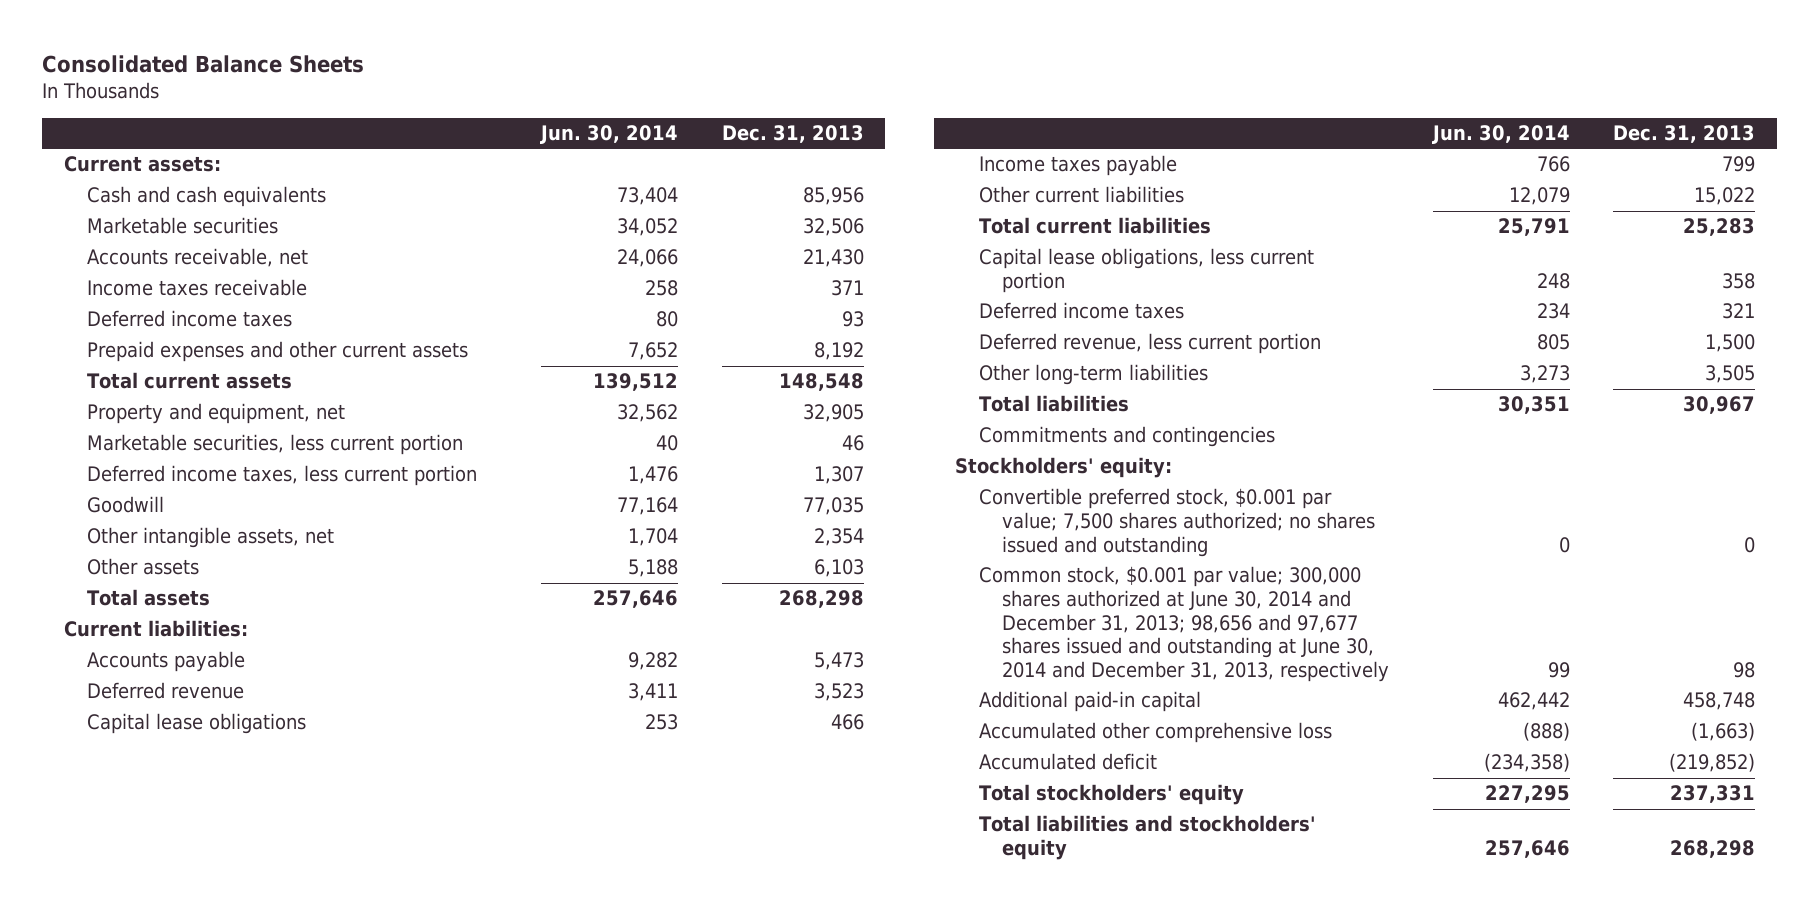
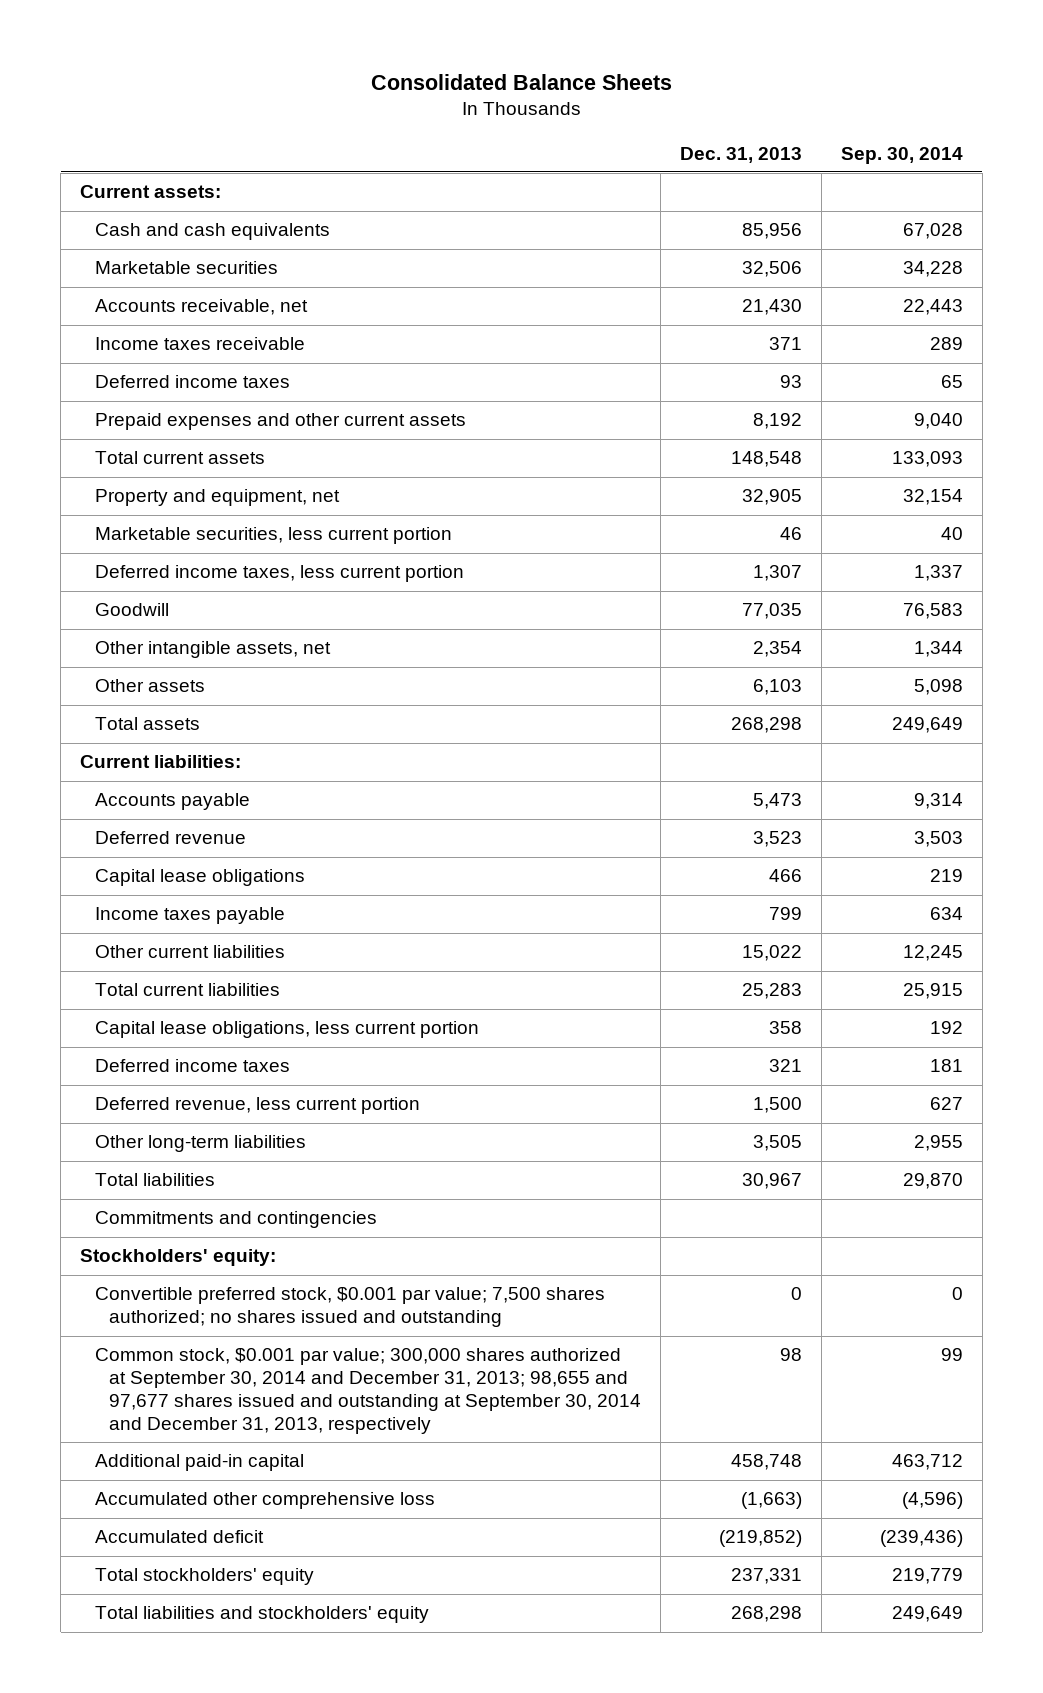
- | Jun. 30, 2014 | Dec. 31, 2013
+ | Dec. 31, 2013 | Sep. 30, 2014
- Common stock, $0.001 par value; 300,000 shares authorized at June 30, 2014 and December 31, 2013; 98,656 and 97,677 shares issued and outstanding at June 30, 2014 and December 31, 2013, respectively | 99 | 98
+ Common stock, $0.001 par value; 300,000 shares authorized at September 30, 2014 and December 31, 2013; 98,655 and 97,677 shares issued and outstanding at September 30, 2014 and December 31, 2013, respectively | 98 | 99

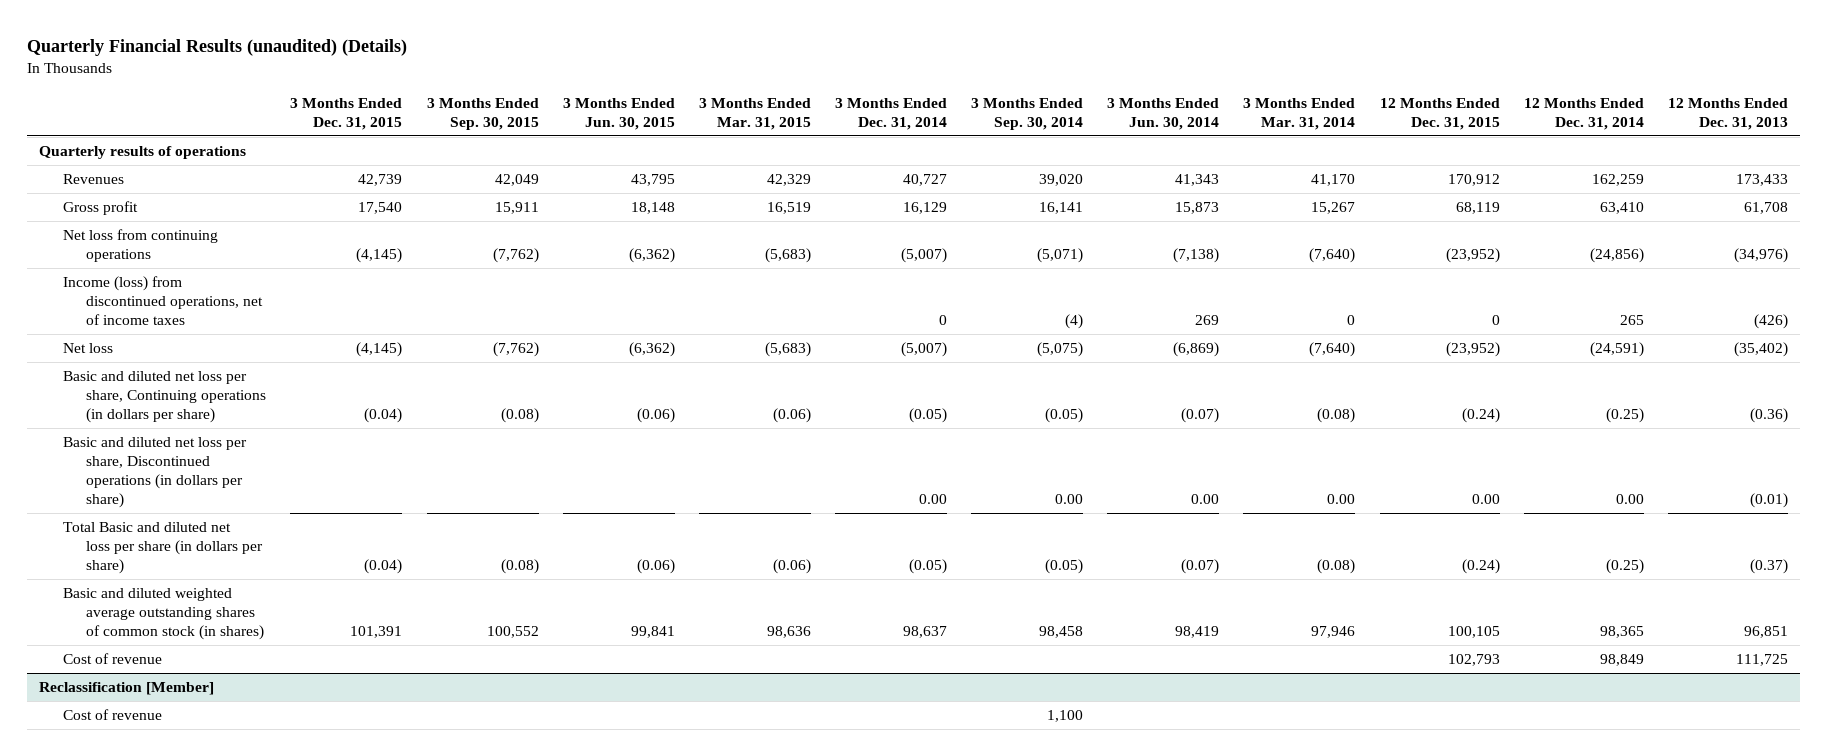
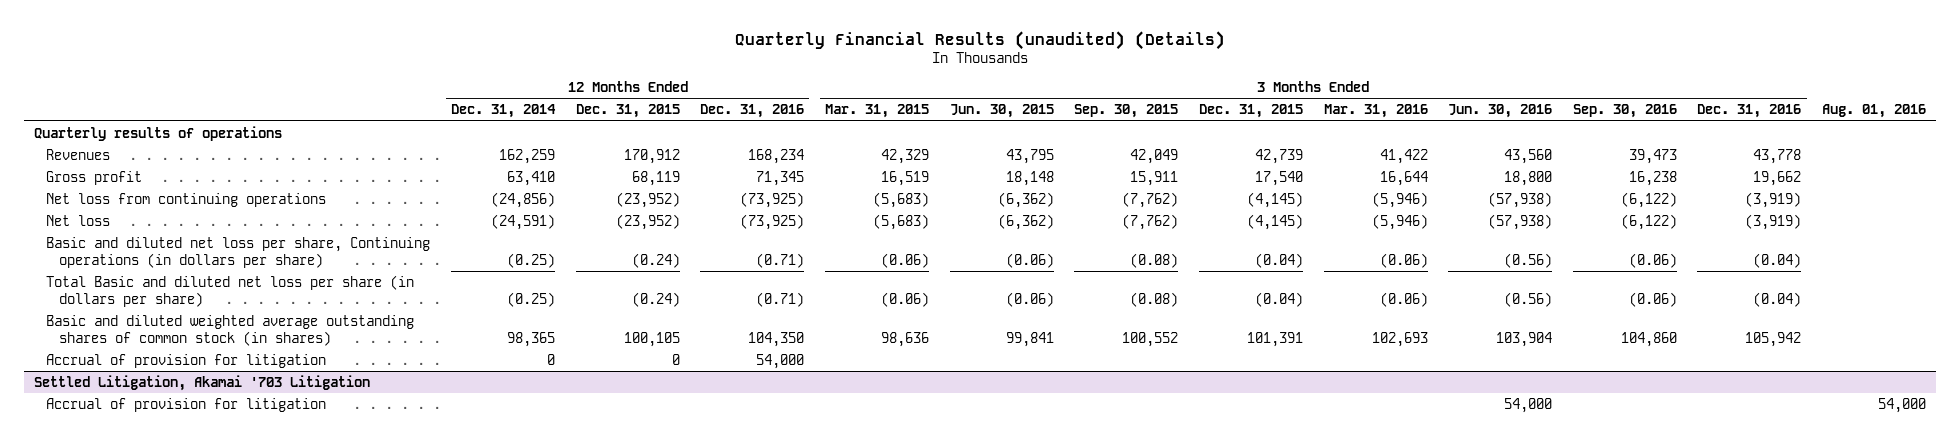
- | 3 Months Ended Dec. 31, 2015 | 3 Months Ended Sep. 30, 2015 | 3 Months Ended Jun. 30, 2015 | 3 Months Ended Mar. 31, 2015 | 3 Months Ended Dec. 31, 2014 | 3 Months Ended Sep. 30, 2014 | 3 Months Ended Jun. 30, 2014 | 3 Months Ended Mar. 31, 2014 | 12 Months Ended Dec. 31, 2015 | 12 Months Ended Dec. 31, 2014 | 12 Months Ended Dec. 31, 2013
+ | 12 Months Ended Dec. 31, 2014 | 12 Months Ended Dec. 31, 2015 | 12 Months Ended Dec. 31, 2016 | 3 Months Ended Mar. 31, 2015 | 3 Months Ended Jun. 30, 2015 | 3 Months Ended Sep. 30, 2015 | 3 Months Ended Dec. 31, 2015 | 3 Months Ended Mar. 31, 2016 | 3 Months Ended Jun. 30, 2016 | 3 Months Ended Sep. 30, 2016 | 3 Months Ended Dec. 31, 2016 | Aug. 01, 2016
- Income (loss) from discontinued operations, net of income taxes | | | | | 0 | (4) | 269 | 0 | 0 | 265 | (426)
- Basic and diluted net loss per share, Discontinued operations (in dollars per share) | | | | | 0.00 | 0.00 | 0.00 | 0.00 | 0.00 | 0.00 | (0.01)
- Cost of revenue | | | | | | | | | 102,793 | 98,849 | 111,725
- Reclassification [Member]
- Cost of revenue | | | | | | 1,100 | | | | |
+ Accrual of provision for litigation | 0 | 0 | 54,000 | | | | | | | | |
+ Settled Litigation, Akamai '703 Litigation
+ Accrual of provision for litigation | | | | | | | | | 54,000 | | | 54,000

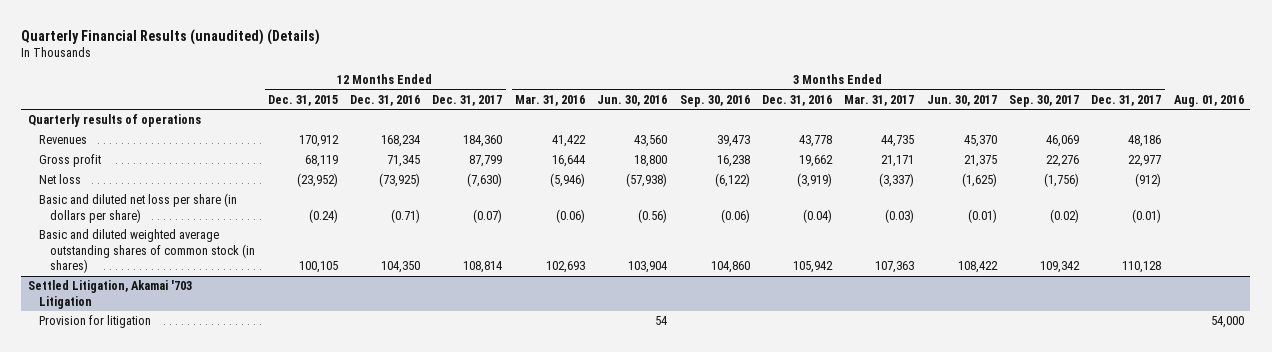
- | 12 Months Ended Dec. 31, 2014 | 12 Months Ended Dec. 31, 2015 | 12 Months Ended Dec. 31, 2016 | 3 Months Ended Mar. 31, 2015 | 3 Months Ended Jun. 30, 2015 | 3 Months Ended Sep. 30, 2015 | 3 Months Ended Dec. 31, 2015 | 3 Months Ended Mar. 31, 2016 | 3 Months Ended Jun. 30, 2016 | 3 Months Ended Sep. 30, 2016 | 3 Months Ended Dec. 31, 2016 | Aug. 01, 2016
+ | 12 Months Ended Dec. 31, 2015 | 12 Months Ended Dec. 31, 2016 | 12 Months Ended Dec. 31, 2017 | 3 Months Ended Mar. 31, 2016 | 3 Months Ended Jun. 30, 2016 | 3 Months Ended Sep. 30, 2016 | 3 Months Ended Dec. 31, 2016 | 3 Months Ended Mar. 31, 2017 | 3 Months Ended Jun. 30, 2017 | 3 Months Ended Sep. 30, 2017 | 3 Months Ended Dec. 31, 2017 | Aug. 01, 2016
- Net loss from continuing operations | (24,856) | (23,952) | (73,925) | (5,683) | (6,362) | (7,762) | (4,145) | (5,946) | (57,938) | (6,122) | (3,919) |
- Basic and diluted net loss per share, Continuing operations (in dollars per share) | (0.25) | (0.24) | (0.71) | (0.06) | (0.06) | (0.08) | (0.04) | (0.06) | (0.56) | (0.06) | (0.04) |
- Total Basic and diluted net loss per share (in dollars per share) | (0.25) | (0.24) | (0.71) | (0.06) | (0.06) | (0.08) | (0.04) | (0.06) | (0.56) | (0.06) | (0.04) |
+ Basic and diluted net loss per share (in dollars per share) | (0.24) | (0.71) | (0.07) | (0.06) | (0.56) | (0.06) | (0.04) | (0.03) | (0.01) | (0.02) | (0.01) |
- Accrual of provision for litigation | 0 | 0 | 54,000 | | | | | | | | |
@ Settled Litigation, Akamai '703 Litigation
- Accrual of provision for litigation | | | | | | | | | 54,000 | | | 54,000
+ Provision for litigation | | | | | 54 | | | | | | | 54,000

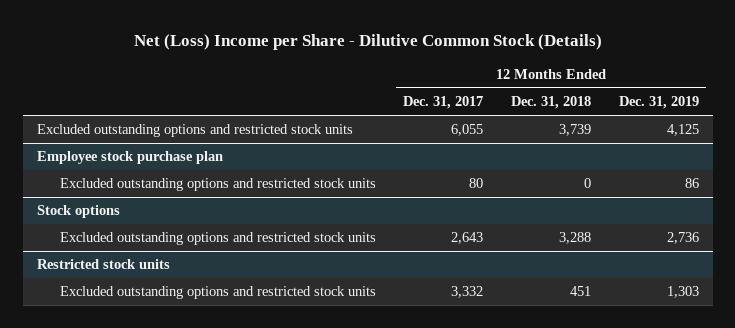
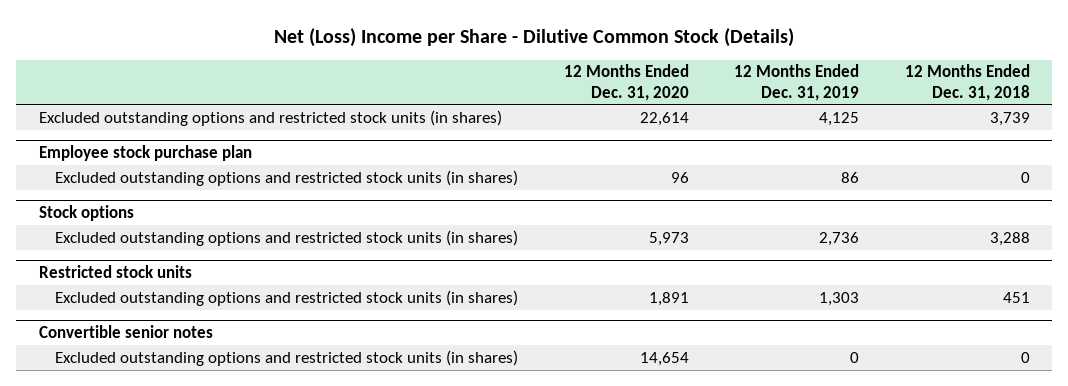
- | 12 Months Ended Dec. 31, 2017 | 12 Months Ended Dec. 31, 2018 | 12 Months Ended Dec. 31, 2019
+ | 12 Months Ended Dec. 31, 2020 | 12 Months Ended Dec. 31, 2019 | 12 Months Ended Dec. 31, 2018
- Excluded outstanding options and restricted stock units | 6,055 | 3,739 | 4,125
+ Excluded outstanding options and restricted stock units (in shares) | 22,614 | 4,125 | 3,739
@ Employee stock purchase plan
- Excluded outstanding options and restricted stock units | 80 | 0 | 86
+ Excluded outstanding options and restricted stock units (in shares) | 96 | 86 | 0
@ Stock options
- Excluded outstanding options and restricted stock units | 2,643 | 3,288 | 2,736
+ Excluded outstanding options and restricted stock units (in shares) | 5,973 | 2,736 | 3,288
@ Restricted stock units
- Excluded outstanding options and restricted stock units | 3,332 | 451 | 1,303
+ Excluded outstanding options and restricted stock units (in shares) | 1,891 | 1,303 | 451
+ Convertible senior notes
+ Excluded outstanding options and restricted stock units (in shares) | 14,654 | 0 | 0

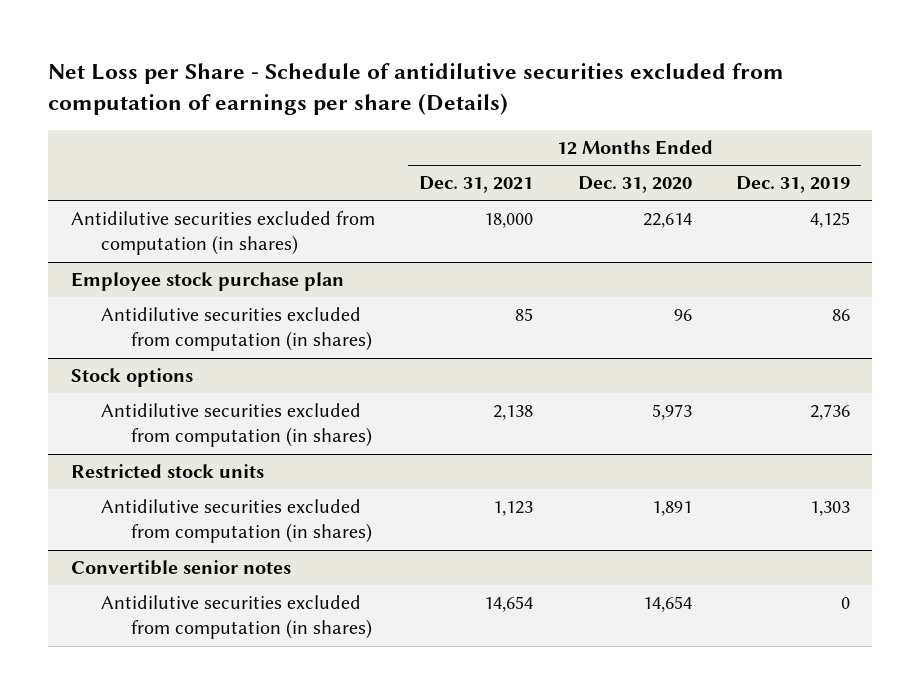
- Net (Loss) Income per Share - Dilutive Common Stock (Details)
+ Net Loss per Share - Schedule of antidilutive securities excluded from computation of earnings per share (Details)
- | 12 Months Ended Dec. 31, 2020 | 12 Months Ended Dec. 31, 2019 | 12 Months Ended Dec. 31, 2018
+ | 12 Months Ended Dec. 31, 2021 | 12 Months Ended Dec. 31, 2020 | 12 Months Ended Dec. 31, 2019
- Excluded outstanding options and restricted stock units (in shares) | 22,614 | 4,125 | 3,739
+ Antidilutive securities excluded from computation (in shares) | 18,000 | 22,614 | 4,125
@ Employee stock purchase plan
- Excluded outstanding options and restricted stock units (in shares) | 96 | 86 | 0
+ Antidilutive securities excluded from computation (in shares) | 85 | 96 | 86
@ Stock options
- Excluded outstanding options and restricted stock units (in shares) | 5,973 | 2,736 | 3,288
+ Antidilutive securities excluded from computation (in shares) | 2,138 | 5,973 | 2,736
@ Restricted stock units
- Excluded outstanding options and restricted stock units (in shares) | 1,891 | 1,303 | 451
+ Antidilutive securities excluded from computation (in shares) | 1,123 | 1,891 | 1,303
@ Convertible senior notes
- Excluded outstanding options and restricted stock units (in shares) | 14,654 | 0 | 0
+ Antidilutive securities excluded from computation (in shares) | 14,654 | 14,654 | 0

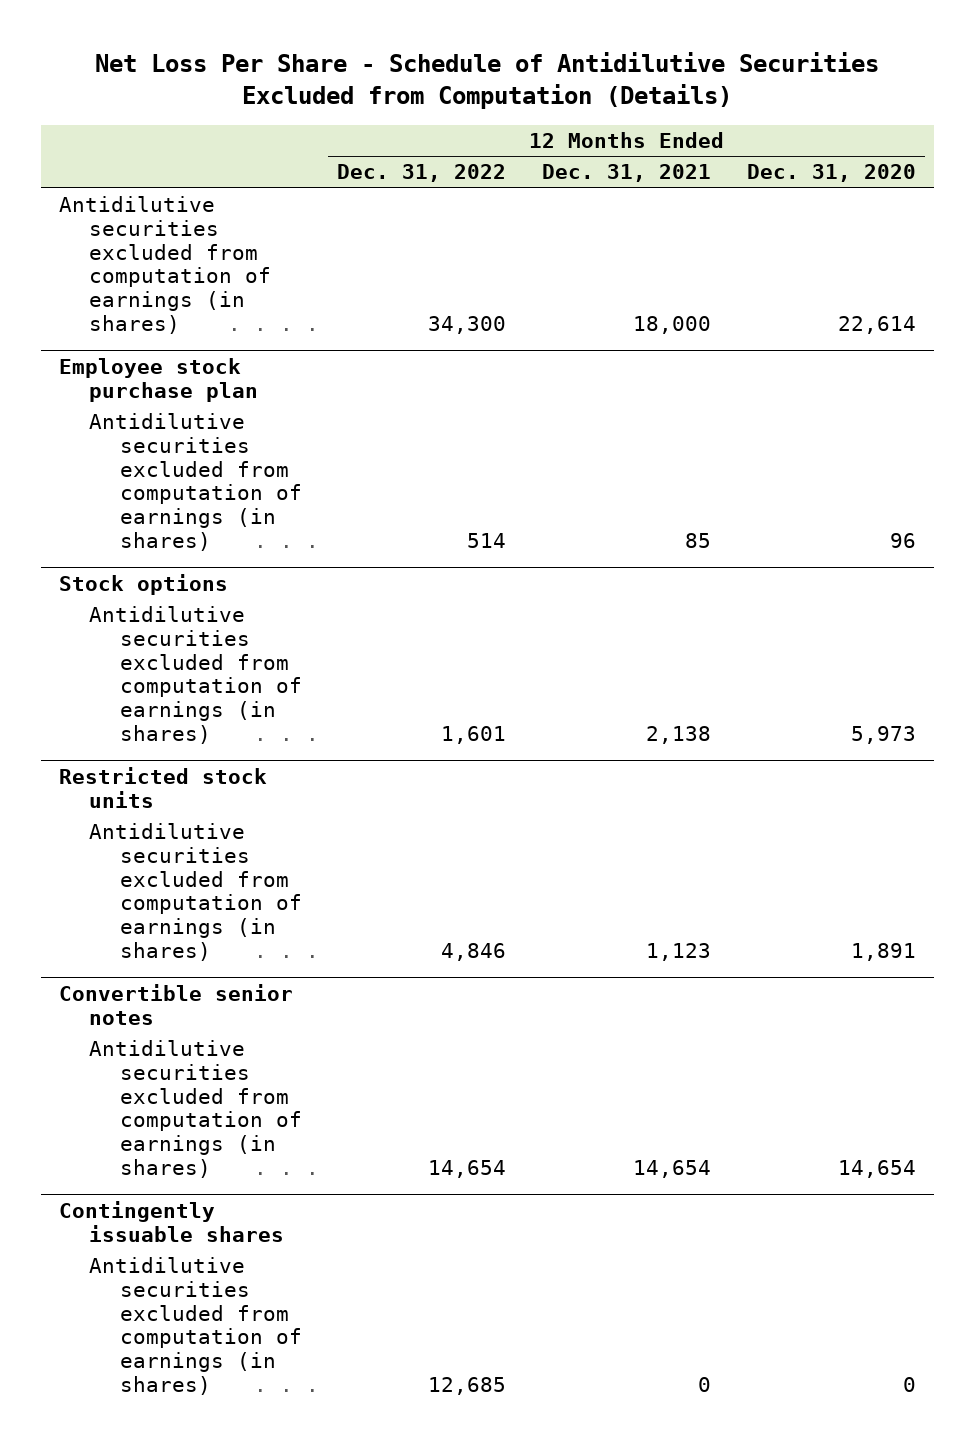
- Net Loss per Share - Schedule of antidilutive securities excluded from computation of earnings per share (Details)
+ Net Loss Per Share - Schedule of Antidilutive Securities Excluded from Computation (Details)
- | 12 Months Ended Dec. 31, 2021 | 12 Months Ended Dec. 31, 2020 | 12 Months Ended Dec. 31, 2019
+ | 12 Months Ended Dec. 31, 2022 | 12 Months Ended Dec. 31, 2021 | 12 Months Ended Dec. 31, 2020
- Antidilutive securities excluded from computation (in shares) | 18,000 | 22,614 | 4,125
+ Antidilutive securities excluded from computation of earnings (in shares) | 34,300 | 18,000 | 22,614
@ Employee stock purchase plan
- Antidilutive securities excluded from computation (in shares) | 85 | 96 | 86
+ Antidilutive securities excluded from computation of earnings (in shares) | 514 | 85 | 96
@ Stock options
- Antidilutive securities excluded from computation (in shares) | 2,138 | 5,973 | 2,736
+ Antidilutive securities excluded from computation of earnings (in shares) | 1,601 | 2,138 | 5,973
@ Restricted stock units
- Antidilutive securities excluded from computation (in shares) | 1,123 | 1,891 | 1,303
+ Antidilutive securities excluded from computation of earnings (in shares) | 4,846 | 1,123 | 1,891
@ Convertible senior notes
- Antidilutive securities excluded from computation (in shares) | 14,654 | 14,654 | 0
+ Antidilutive securities excluded from computation of earnings (in shares) | 14,654 | 14,654 | 14,654
+ Contingently issuable shares
+ Antidilutive securities excluded from computation of earnings (in shares) | 12,685 | 0 | 0

